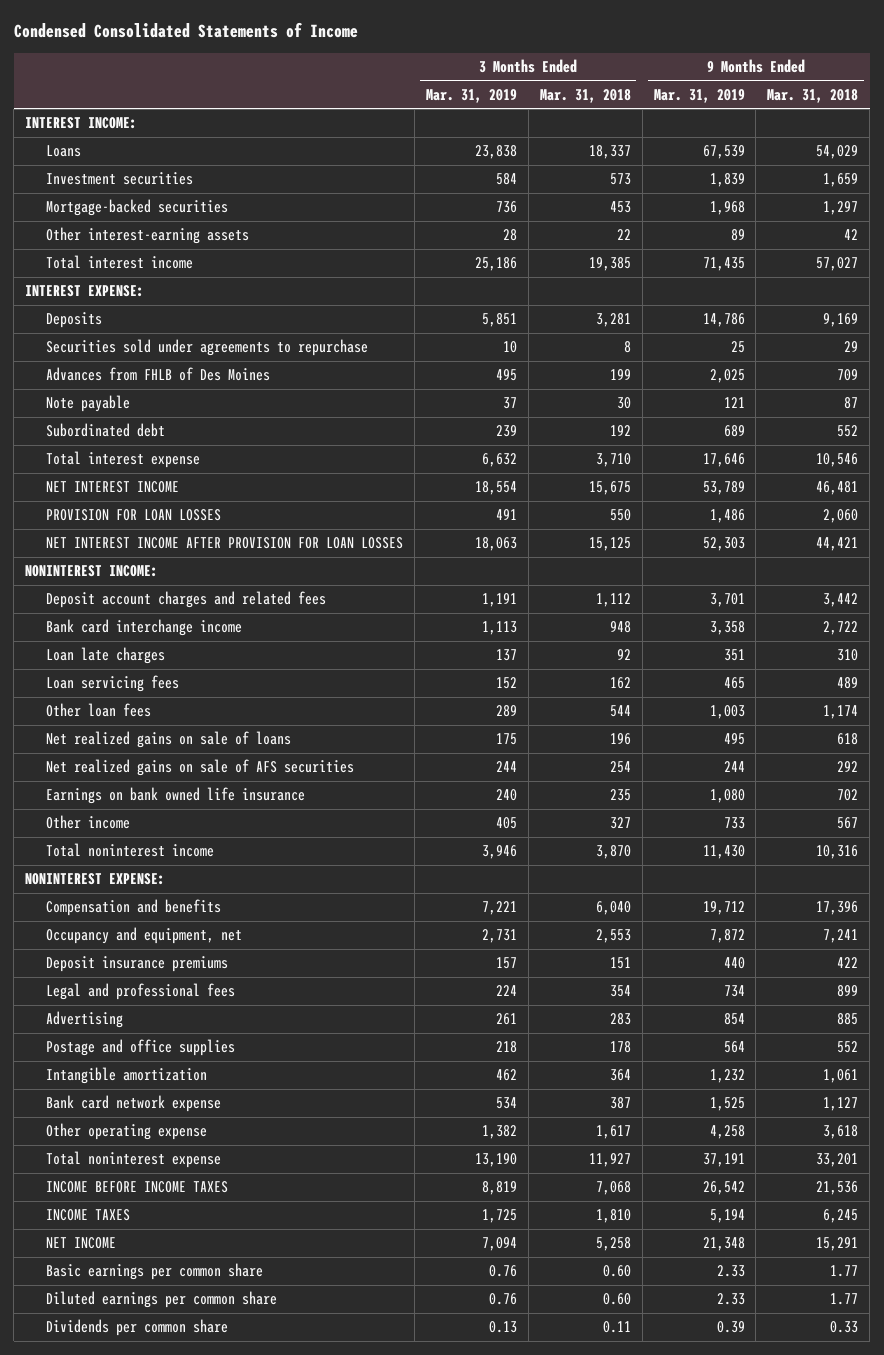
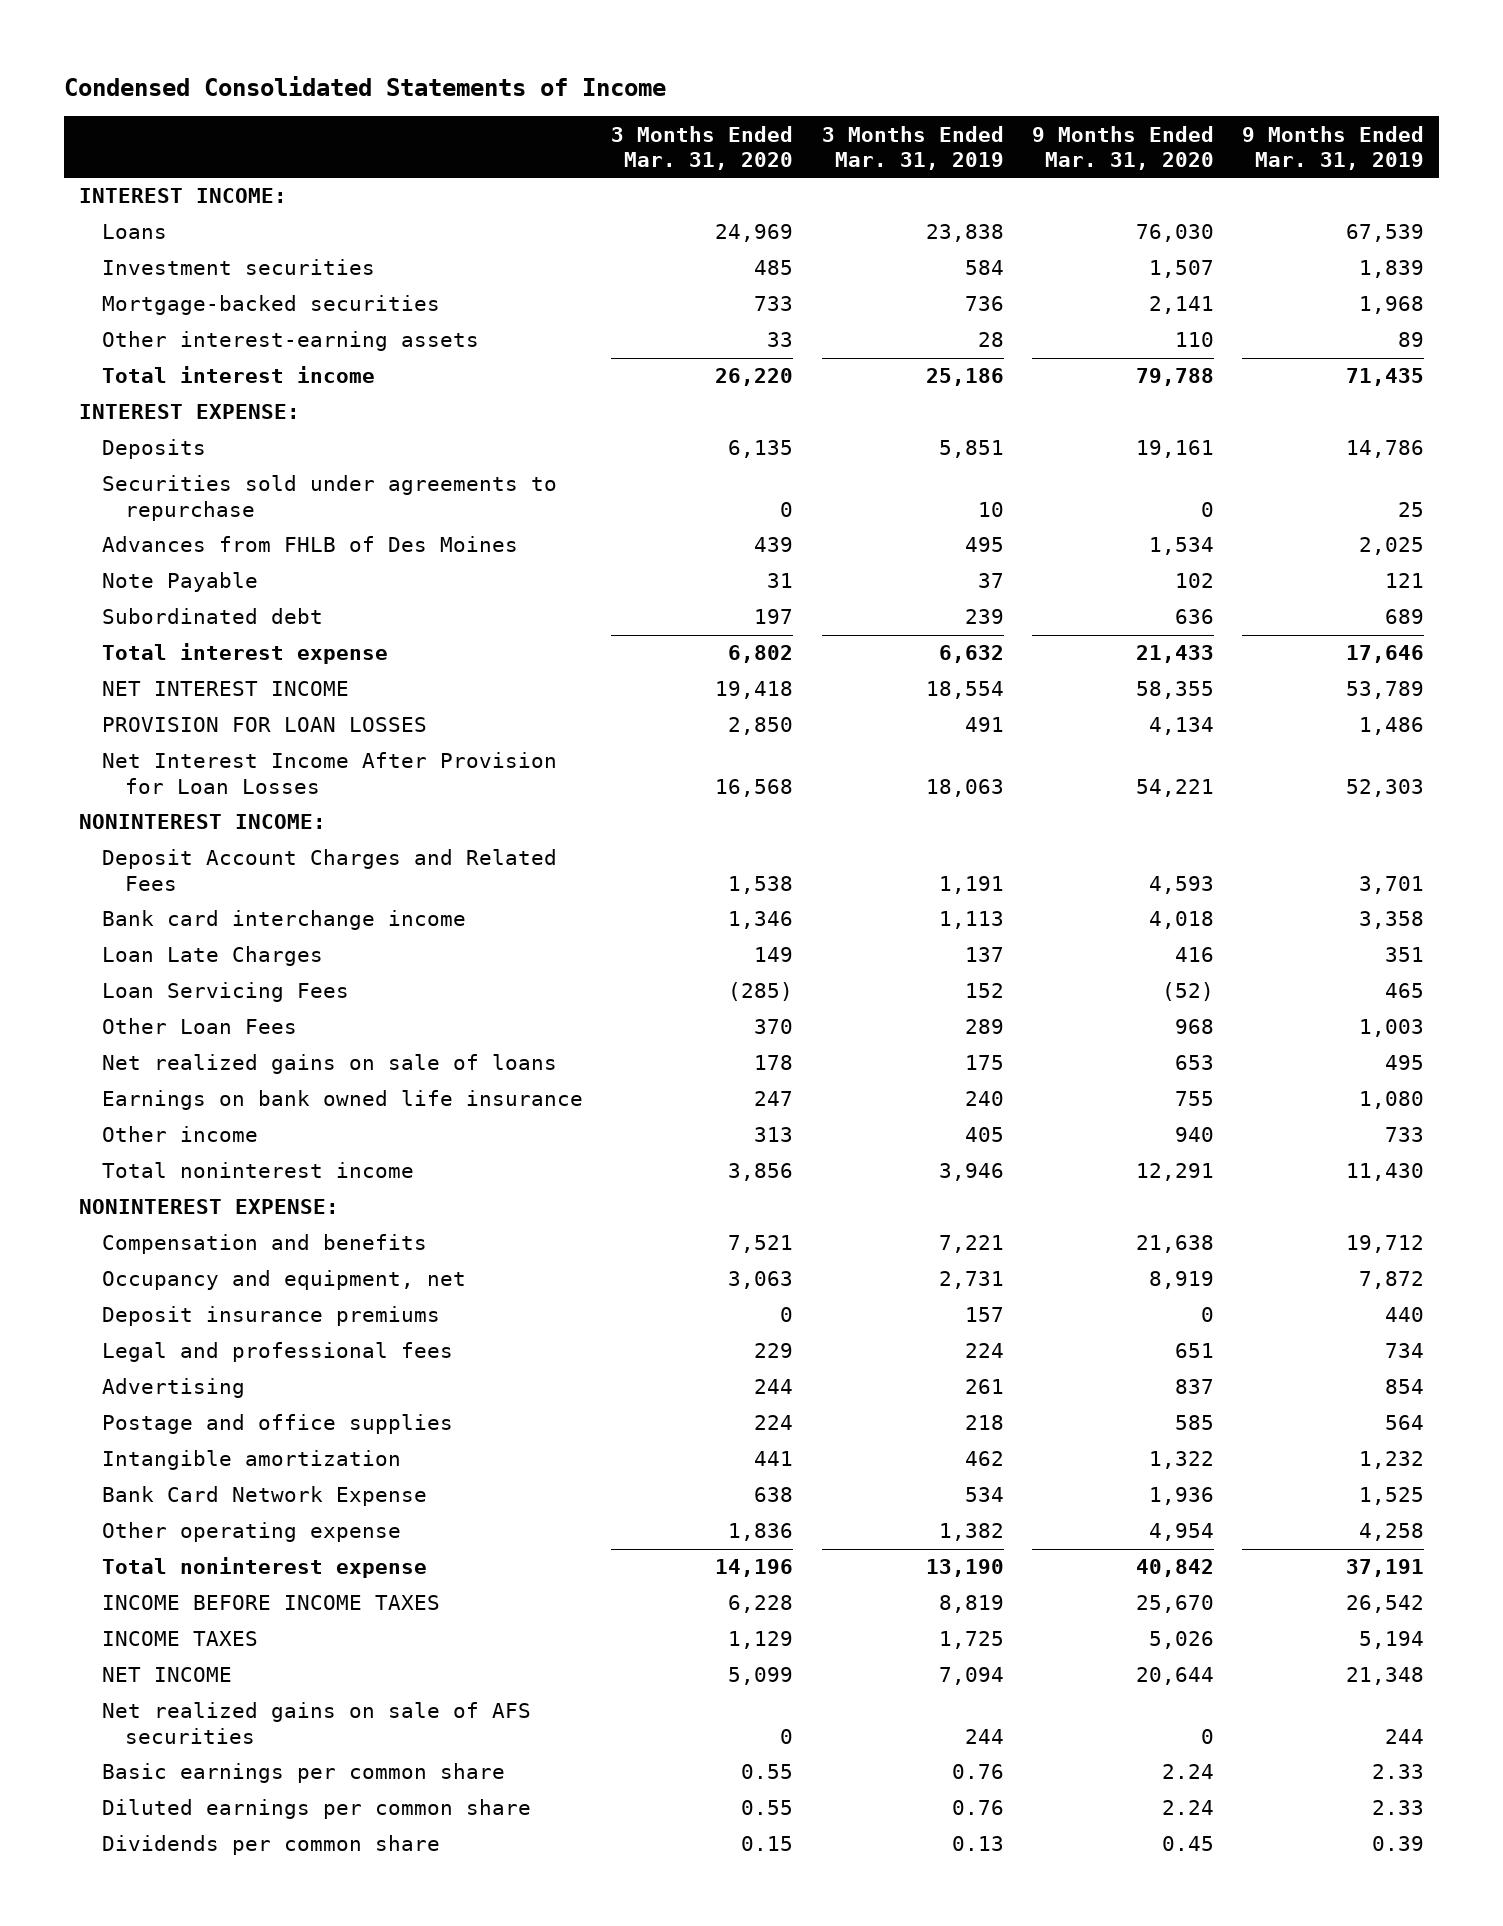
- | 3 Months Ended Mar. 31, 2019 | 3 Months Ended Mar. 31, 2018 | 9 Months Ended Mar. 31, 2019 | 9 Months Ended Mar. 31, 2018
+ | 3 Months Ended Mar. 31, 2020 | 3 Months Ended Mar. 31, 2019 | 9 Months Ended Mar. 31, 2020 | 9 Months Ended Mar. 31, 2019
- Note payable | 37 | 30 | 121 | 87
+ Note Payable | 31 | 37 | 102 | 121
- NET INTEREST INCOME AFTER PROVISION FOR LOAN LOSSES | 18,063 | 15,125 | 52,303 | 44,421
+ Net Interest Income After Provision for Loan Losses | 16,568 | 18,063 | 54,221 | 52,303
- Deposit account charges and related fees | 1,191 | 1,112 | 3,701 | 3,442
+ Deposit Account Charges and Related Fees | 1,538 | 1,191 | 4,593 | 3,701
- Loan late charges | 137 | 92 | 351 | 310
- Loan servicing fees | 152 | 162 | 465 | 489
- Other loan fees | 289 | 544 | 1,003 | 1,174
+ Loan Late Charges | 149 | 137 | 416 | 351
+ Loan Servicing Fees | (285) | 152 | (52) | 465
+ Other Loan Fees | 370 | 289 | 968 | 1,003
- Bank card network expense | 534 | 387 | 1,525 | 1,127
+ Bank Card Network Expense | 638 | 534 | 1,936 | 1,525
moved down: Net realized gains on sale of AFS securities | 0 | 244 | 0 | 244

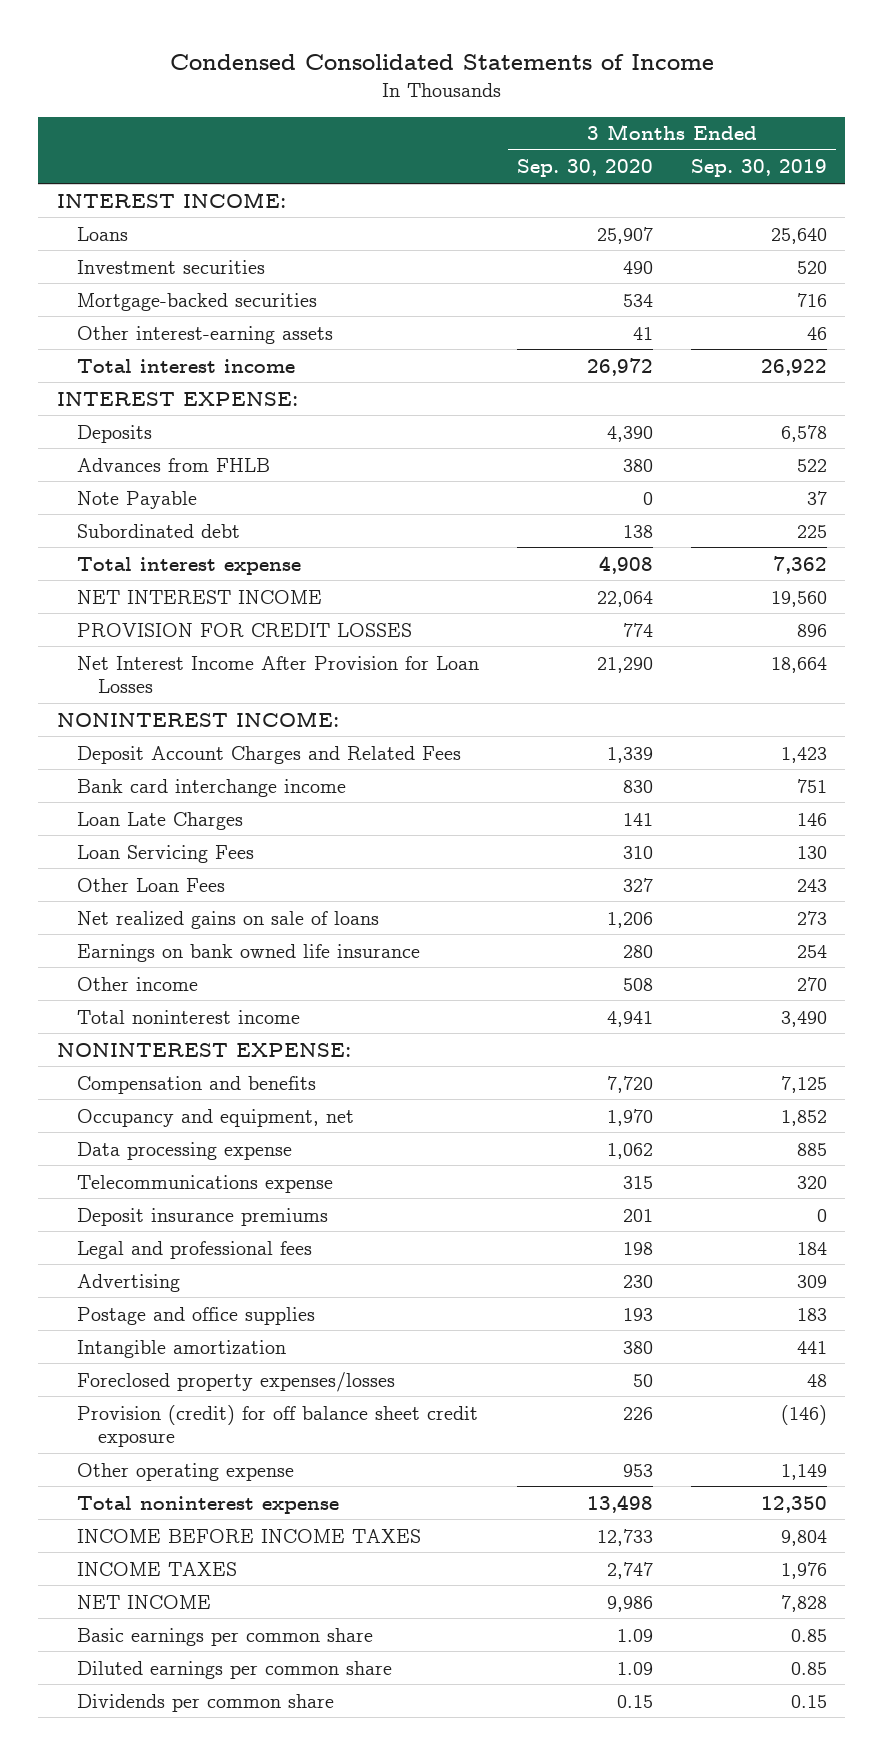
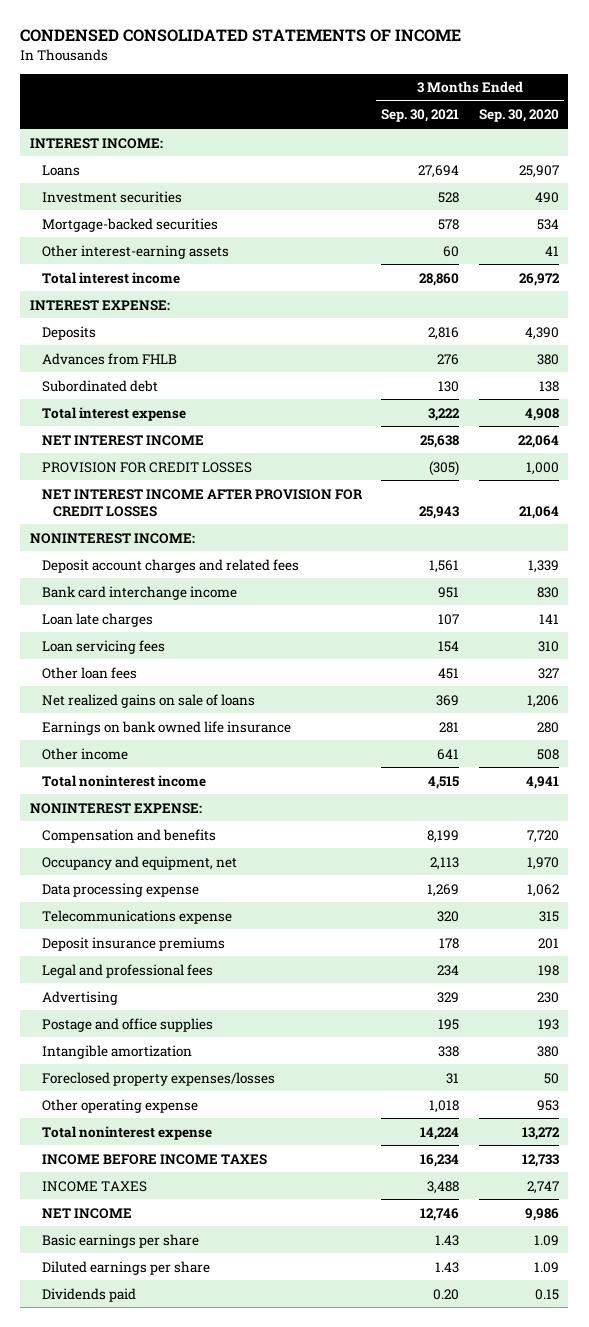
- Condensed Consolidated Statements of Income
+ CONDENSED CONSOLIDATED STATEMENTS OF INCOME
- | 3 Months Ended Sep. 30, 2020 | 3 Months Ended Sep. 30, 2019
+ | 3 Months Ended Sep. 30, 2021 | 3 Months Ended Sep. 30, 2020
- Note Payable | 0 | 37
- PROVISION FOR CREDIT LOSSES | 774 | 896
- Net Interest Income After Provision for Loan Losses | 21,290 | 18,664
+ PROVISION FOR CREDIT LOSSES | (305) | 1,000
+ NET INTEREST INCOME AFTER PROVISION FOR CREDIT LOSSES | 25,943 | 21,064
- Deposit Account Charges and Related Fees | 1,339 | 1,423
+ Deposit account charges and related fees | 1,561 | 1,339
- Loan Late Charges | 141 | 146
- Loan Servicing Fees | 310 | 130
- Other Loan Fees | 327 | 243
+ Loan late charges | 107 | 141
+ Loan servicing fees | 154 | 310
+ Other loan fees | 451 | 327
- Provision (credit) for off balance sheet credit exposure | 226 | (146)
- Total noninterest expense | 13,498 | 12,350
+ Total noninterest expense | 14,224 | 13,272
- Basic earnings per common share | 1.09 | 0.85
- Diluted earnings per common share | 1.09 | 0.85
- Dividends per common share | 0.15 | 0.15
+ Basic earnings per share | 1.43 | 1.09
+ Diluted earnings per share | 1.43 | 1.09
+ Dividends paid | 0.20 | 0.15

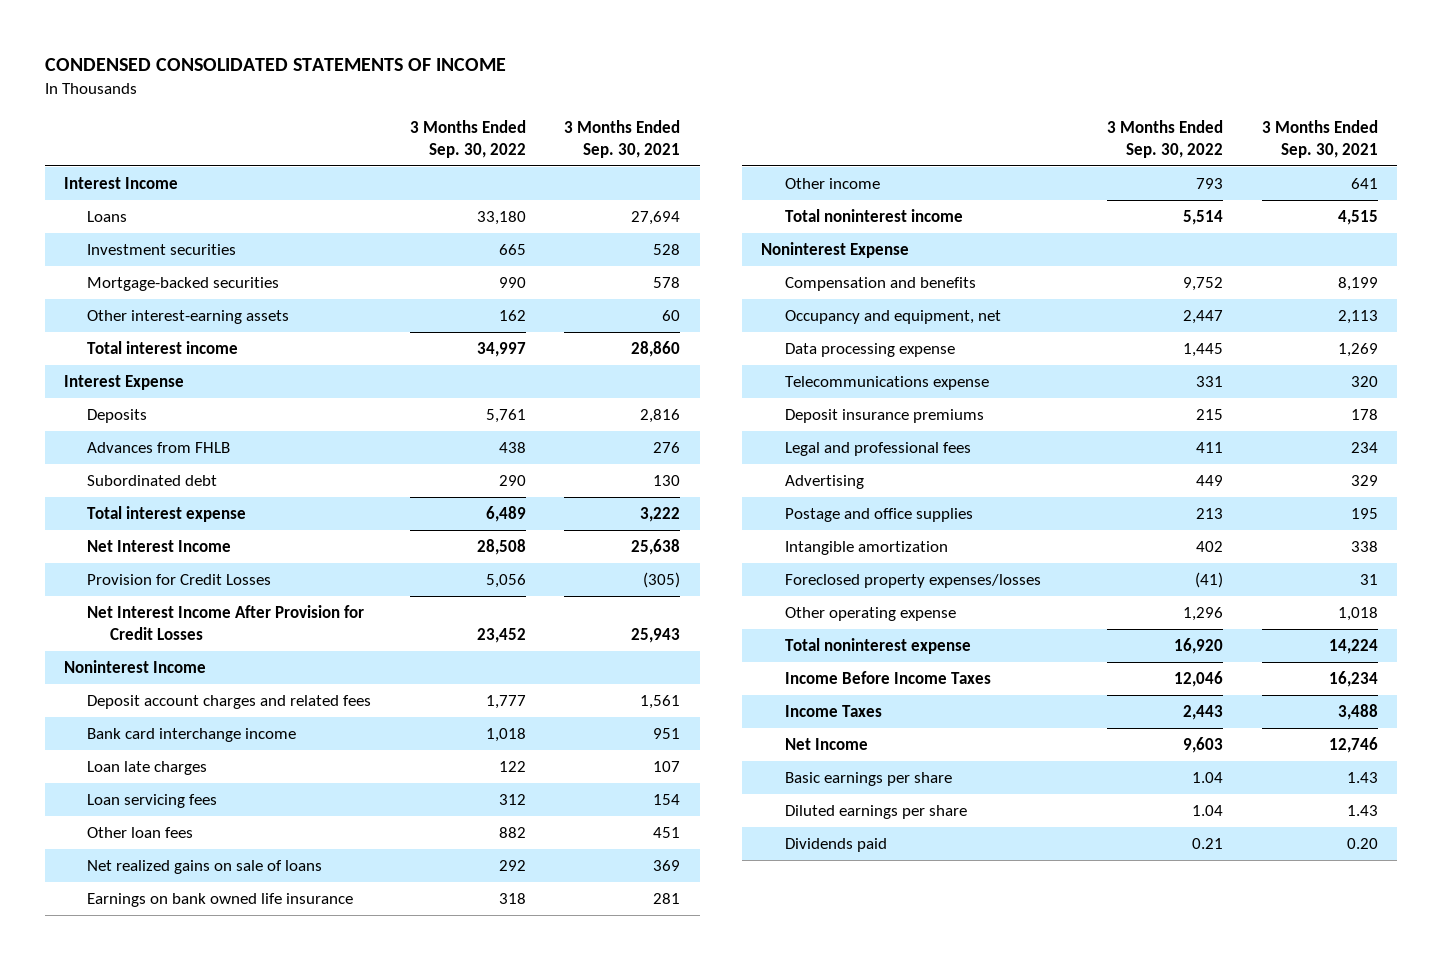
- | 3 Months Ended Sep. 30, 2021 | 3 Months Ended Sep. 30, 2020
+ | 3 Months Ended Sep. 30, 2022 | 3 Months Ended Sep. 30, 2021
- INTEREST INCOME:
+ Interest Income
- INTEREST EXPENSE:
+ Interest Expense
- NET INTEREST INCOME | 25,638 | 22,064
- PROVISION FOR CREDIT LOSSES | (305) | 1,000
- NET INTEREST INCOME AFTER PROVISION FOR CREDIT LOSSES | 25,943 | 21,064
- NONINTEREST INCOME:
+ Net Interest Income | 28,508 | 25,638
+ Provision for Credit Losses | 5,056 | (305)
+ Net Interest Income After Provision for Credit Losses | 23,452 | 25,943
+ Noninterest Income
- NONINTEREST EXPENSE:
+ Noninterest Expense
- INCOME BEFORE INCOME TAXES | 16,234 | 12,733
- INCOME TAXES | 3,488 | 2,747
- NET INCOME | 12,746 | 9,986
+ Income Before Income Taxes | 12,046 | 16,234
+ Income Taxes | 2,443 | 3,488
+ Net Income | 9,603 | 12,746

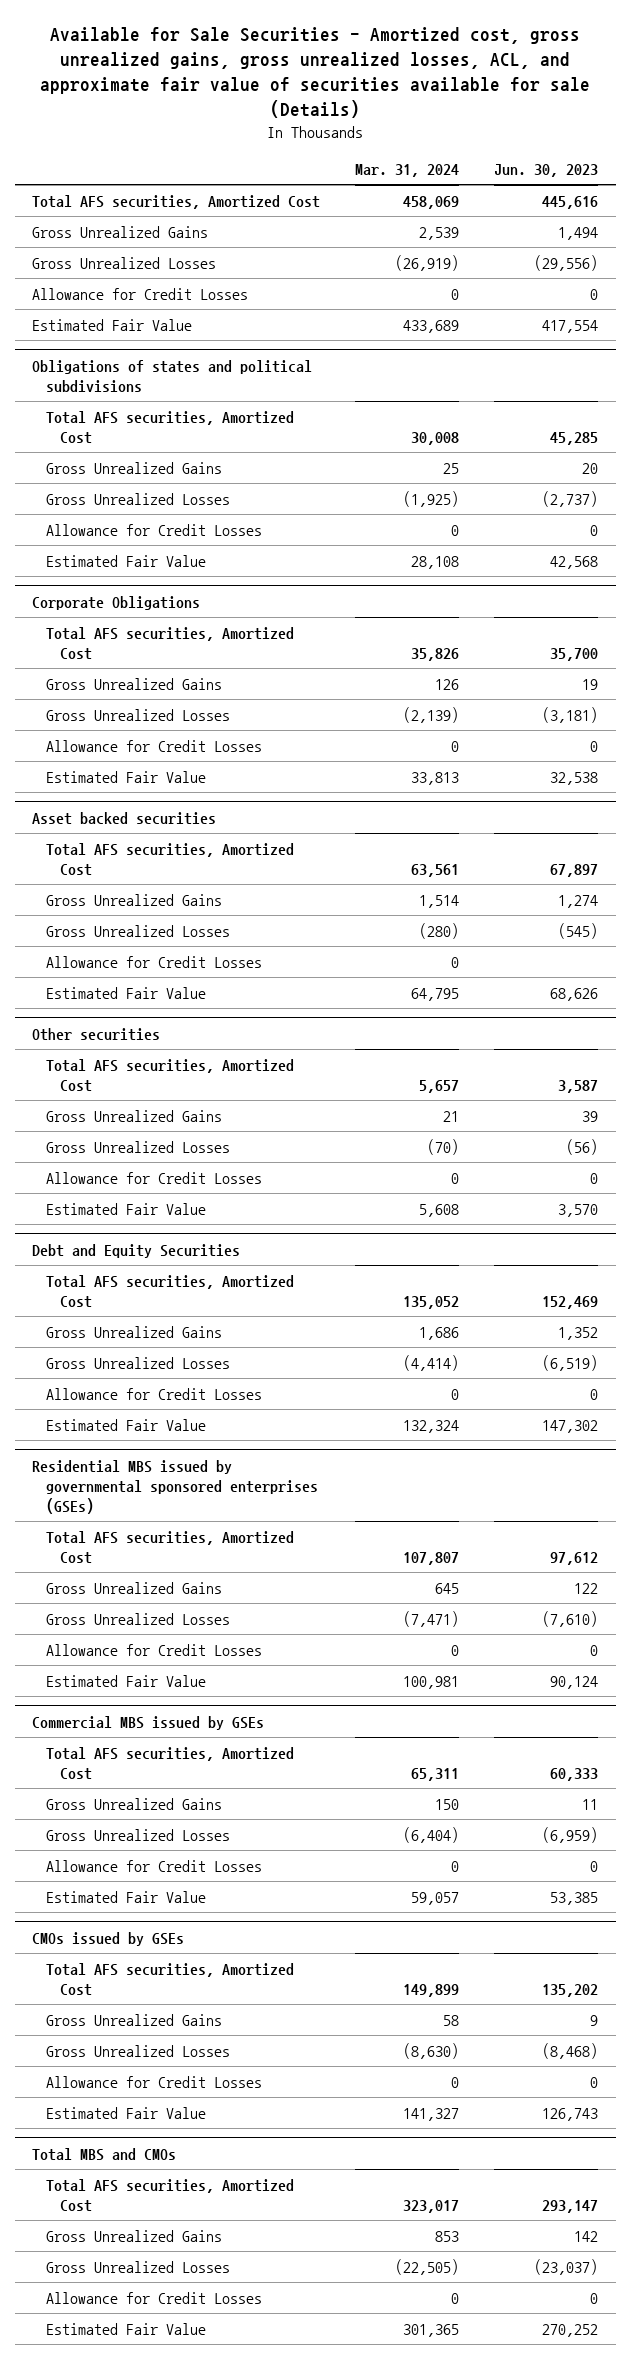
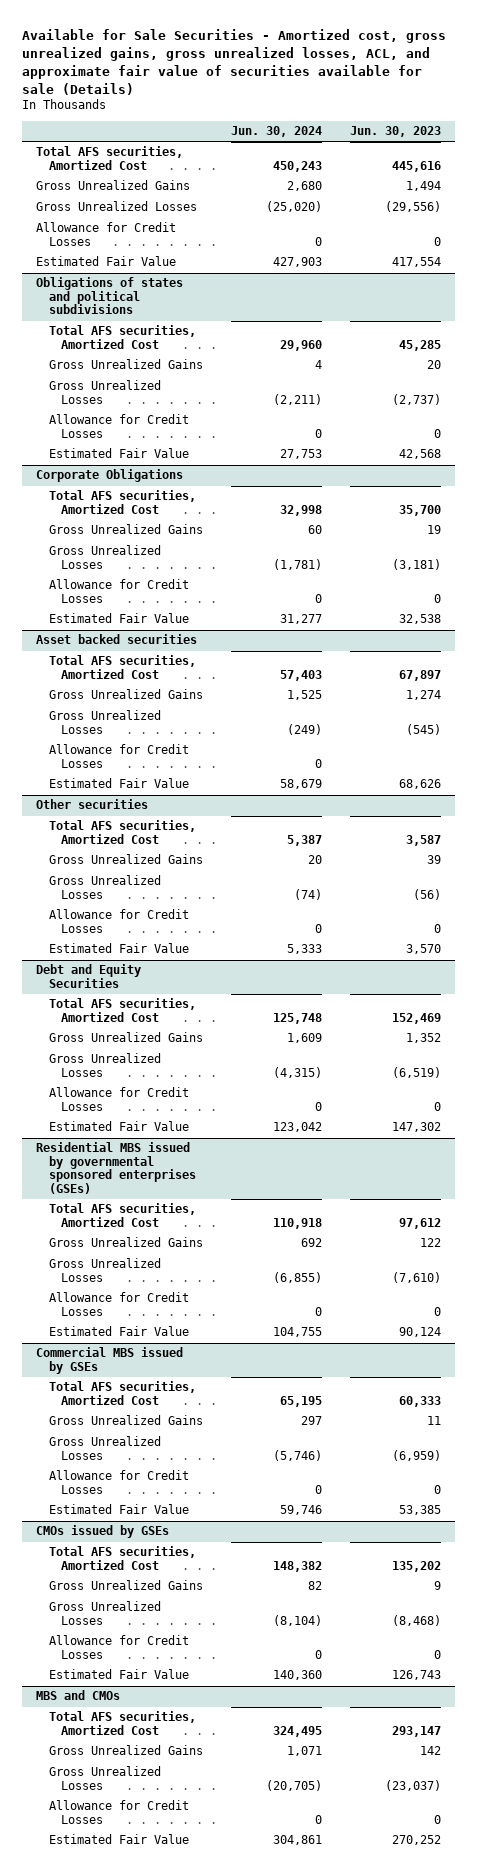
- | Mar. 31, 2024 | Jun. 30, 2023
+ | Jun. 30, 2024 | Jun. 30, 2023
- Total MBS and CMOs
+ MBS and CMOs

